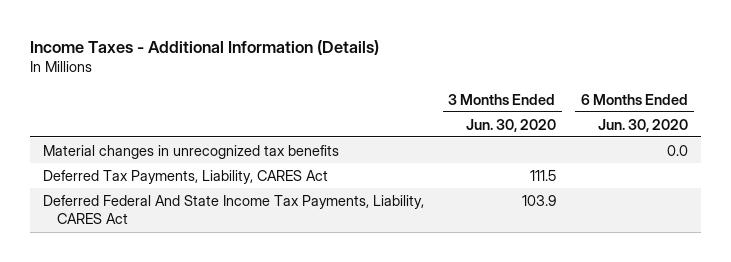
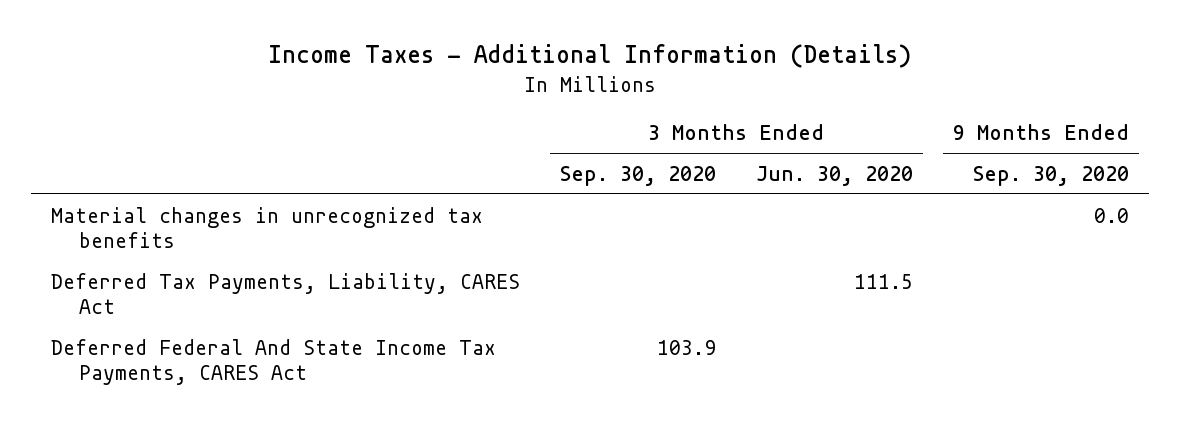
- | 3 Months Ended Jun. 30, 2020 | 6 Months Ended Jun. 30, 2020
+ | 3 Months Ended Sep. 30, 2020 | 3 Months Ended Jun. 30, 2020 | 9 Months Ended Sep. 30, 2020
- Deferred Federal And State Income Tax Payments, Liability, CARES Act | 103.9 |
+ Deferred Federal And State Income Tax Payments, CARES Act | 103.9 | |

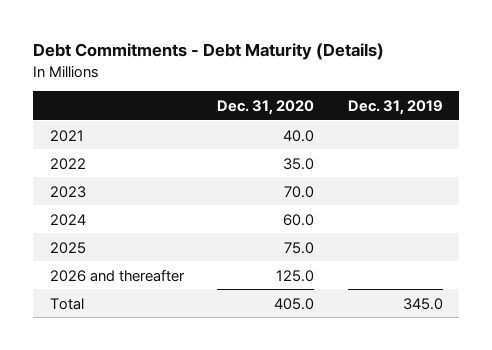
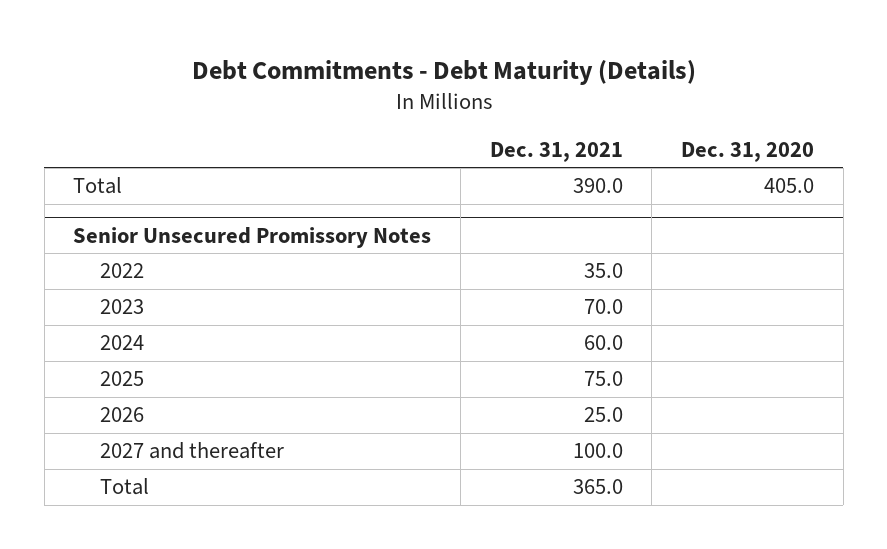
- | Dec. 31, 2020 | Dec. 31, 2019
+ | Dec. 31, 2021 | Dec. 31, 2020
- 2021 | 40.0 |
- 2022 | 35.0 |
- 2023 | 70.0 |
- 2024 | 60.0 |
- 2025 | 75.0 |
- 2026 and thereafter | 125.0 |
+ Senior Unsecured Promissory Notes
+ 2022 | 35.0 |
+ 2023 | 70.0 |
+ 2024 | 60.0 |
+ 2025 | 75.0 |
+ 2026 | 25.0 |
+ 2027 and thereafter | 100.0 |
+ Total | 365.0 |

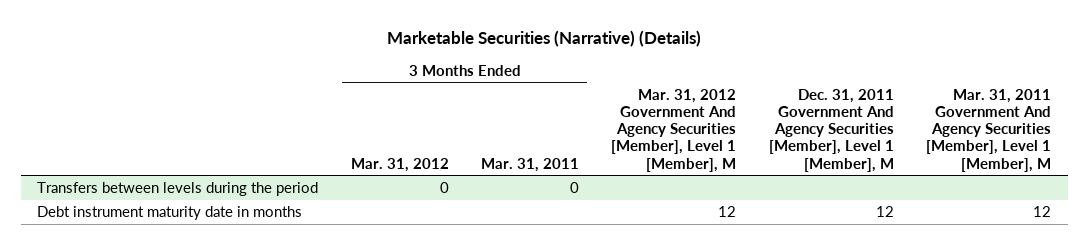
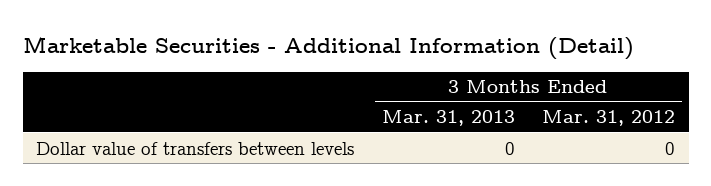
- Marketable Securities (Narrative) (Details)
+ Marketable Securities - Additional Information (Detail)
- | 3 Months Ended Mar. 31, 2012 | 3 Months Ended Mar. 31, 2011 | Mar. 31, 2012 Government And Agency Securities [Member], Level 1 [Member], M | Dec. 31, 2011 Government And Agency Securities [Member], Level 1 [Member], M | Mar. 31, 2011 Government And Agency Securities [Member], Level 1 [Member], M
+ | 3 Months Ended Mar. 31, 2013 | 3 Months Ended Mar. 31, 2012
- Transfers between levels during the period | 0 | 0 | | |
- Debt instrument maturity date in months | | | 12 | 12 | 12
+ Dollar value of transfers between levels | 0 | 0

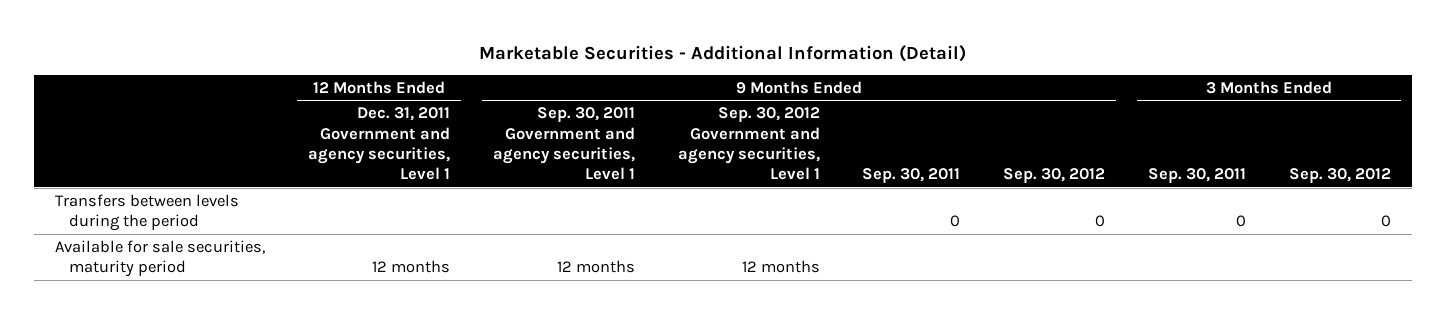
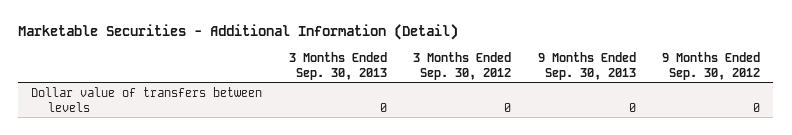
- | 12 Months Ended Dec. 31, 2011 Government and agency securities, Level 1 | 9 Months Ended Sep. 30, 2011 Government and agency securities, Level 1 | 9 Months Ended Sep. 30, 2012 Government and agency securities, Level 1 | 9 Months Ended Sep. 30, 2011 | 9 Months Ended Sep. 30, 2012 | 3 Months Ended Sep. 30, 2011 | 3 Months Ended Sep. 30, 2012
+ | 3 Months Ended Sep. 30, 2013 | 3 Months Ended Sep. 30, 2012 | 9 Months Ended Sep. 30, 2013 | 9 Months Ended Sep. 30, 2012
- Transfers between levels during the period | | | | 0 | 0 | 0 | 0
- Available for sale securities, maturity period | 12 months | 12 months | 12 months | | | |
+ Dollar value of transfers between levels | 0 | 0 | 0 | 0

